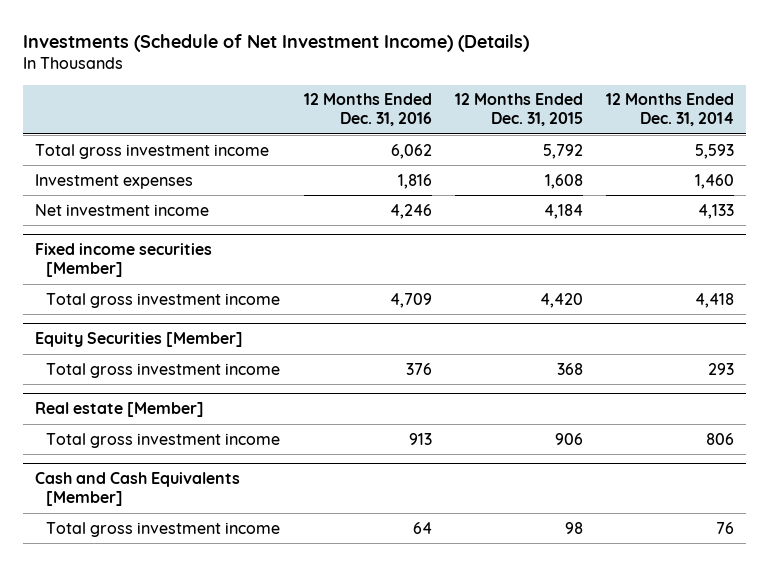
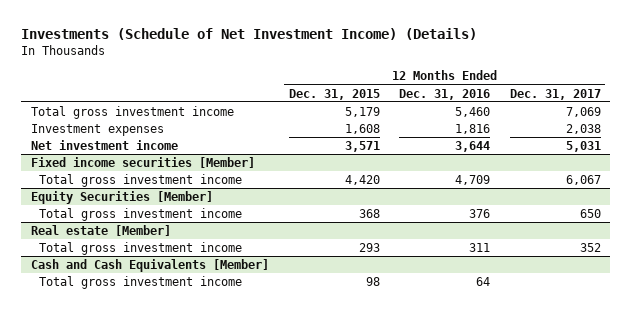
- | 12 Months Ended Dec. 31, 2016 | 12 Months Ended Dec. 31, 2015 | 12 Months Ended Dec. 31, 2014
+ | 12 Months Ended Dec. 31, 2015 | 12 Months Ended Dec. 31, 2016 | 12 Months Ended Dec. 31, 2017
- Total gross investment income | 6,062 | 5,792 | 5,593
+ Total gross investment income | 5,179 | 5,460 | 7,069
- Net investment income | 4,246 | 4,184 | 4,133
+ Net investment income | 3,571 | 3,644 | 5,031
@ Real estate [Member]
- Total gross investment income | 913 | 906 | 806
+ Total gross investment income | 293 | 311 | 352

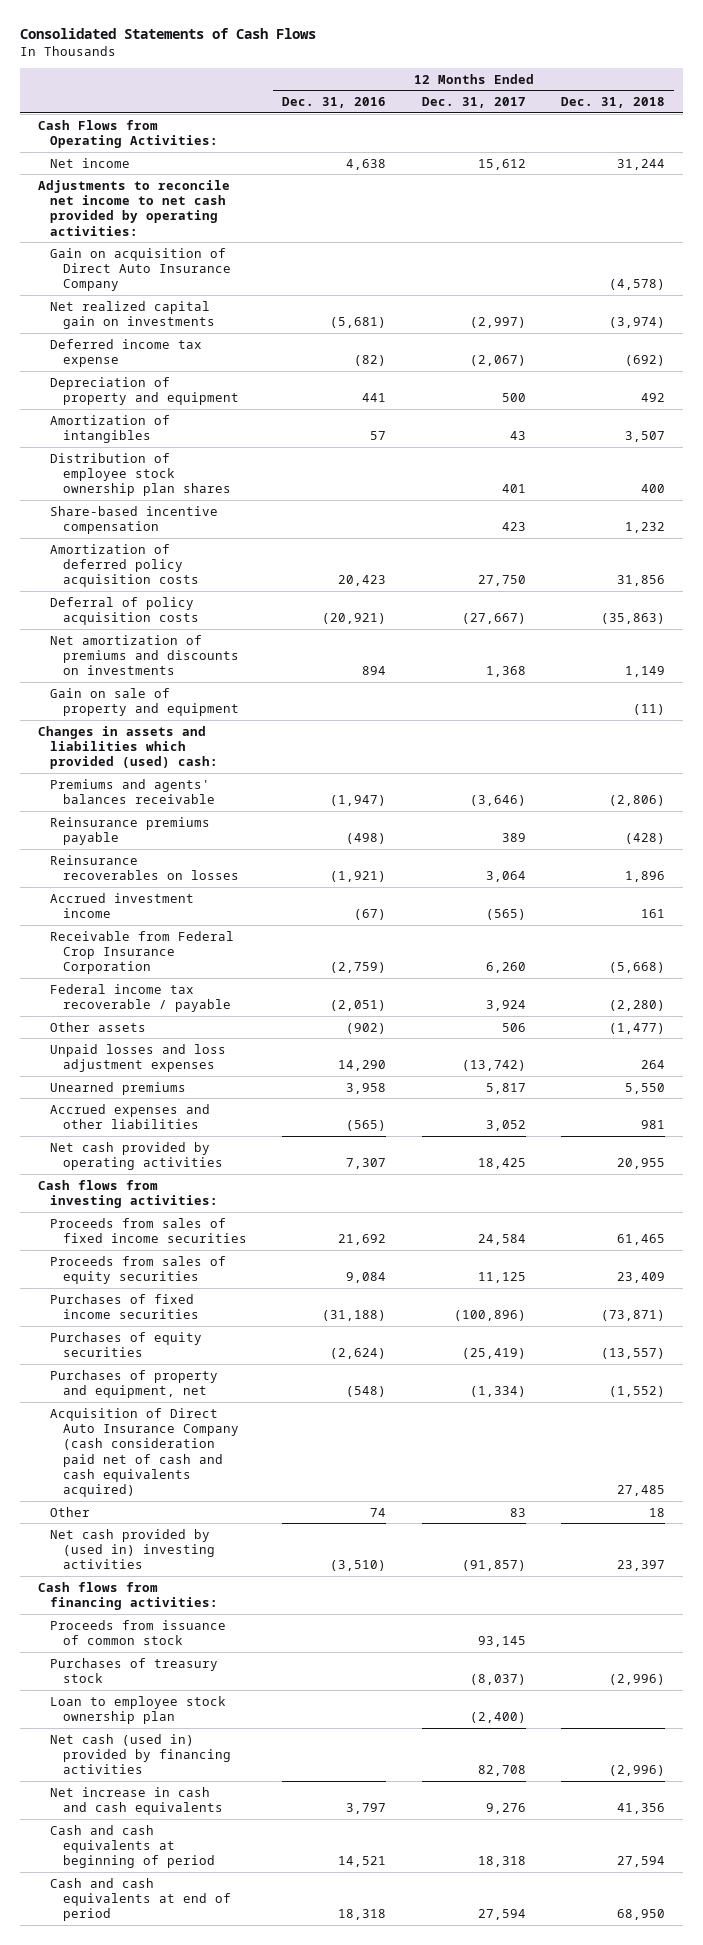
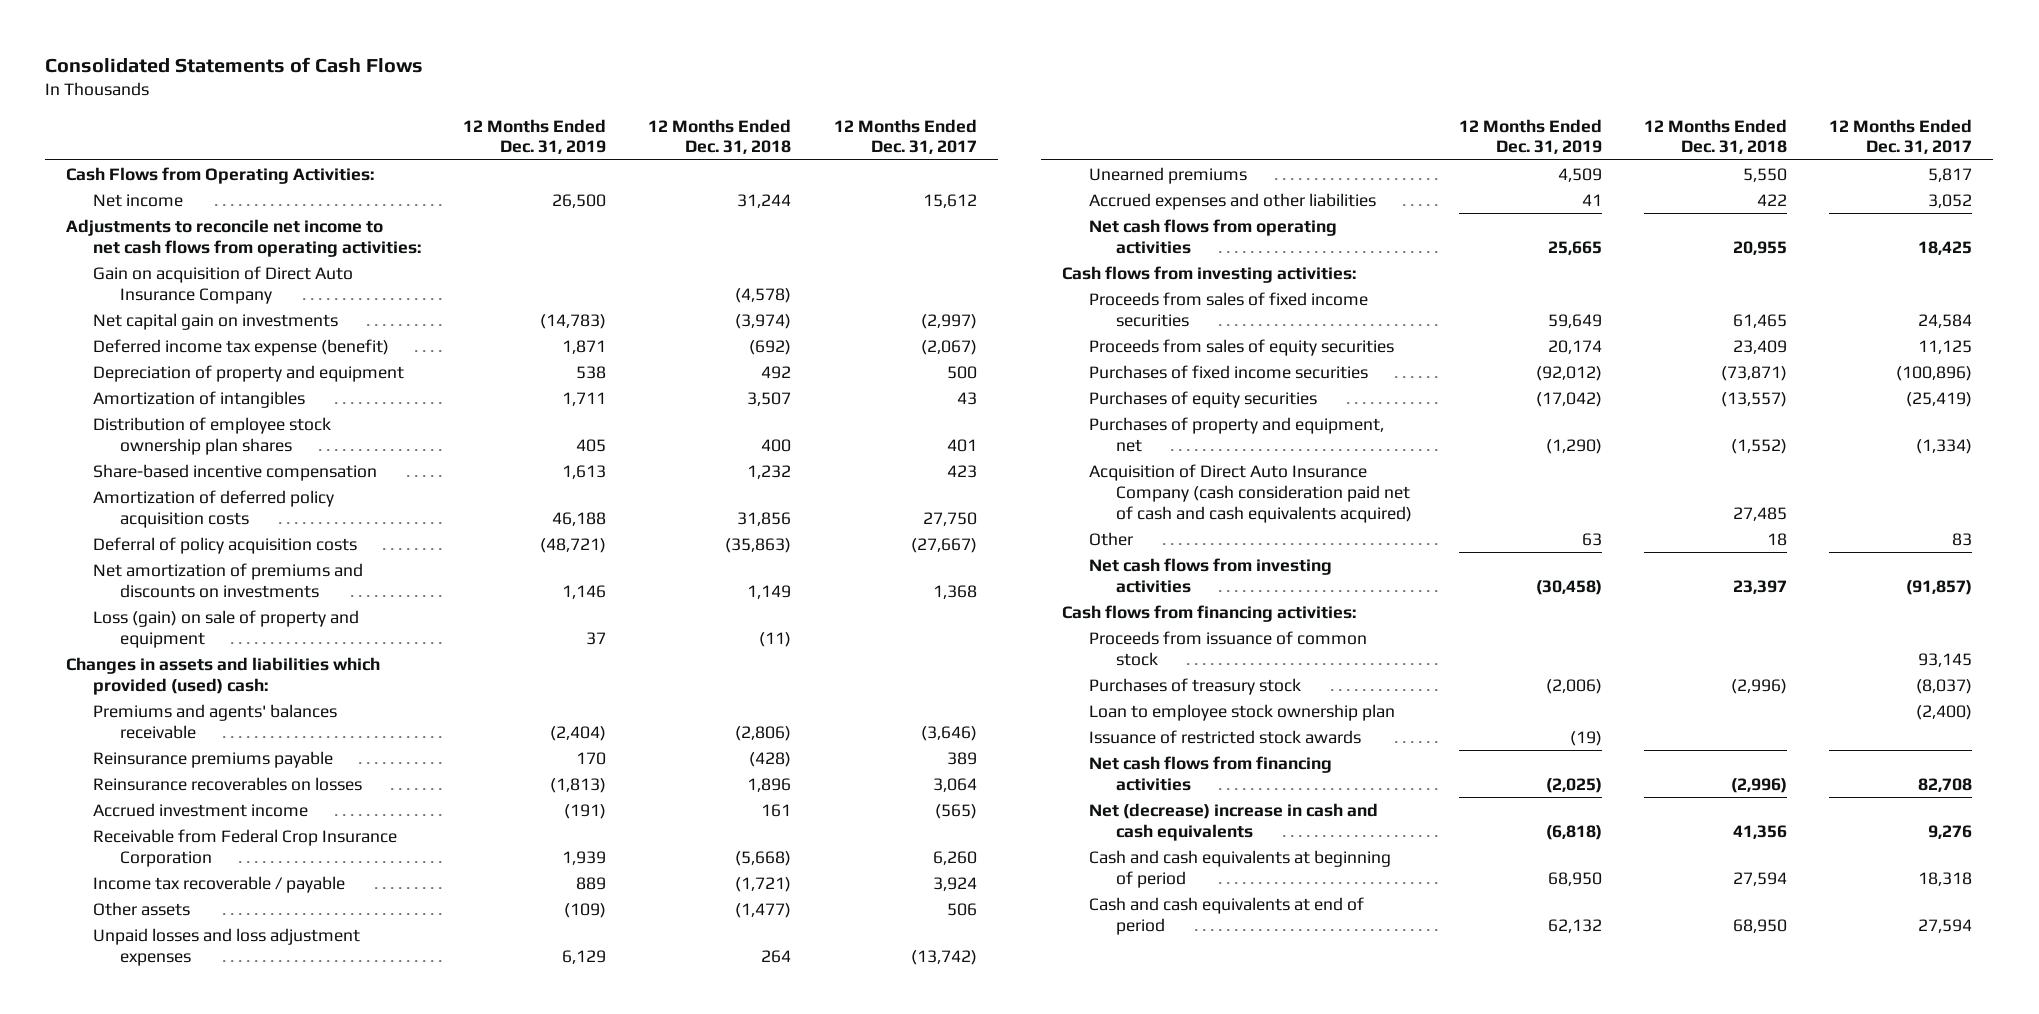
- | 12 Months Ended Dec. 31, 2016 | 12 Months Ended Dec. 31, 2017 | 12 Months Ended Dec. 31, 2018
+ | 12 Months Ended Dec. 31, 2019 | 12 Months Ended Dec. 31, 2018 | 12 Months Ended Dec. 31, 2017
- Adjustments to reconcile net income to net cash provided by operating activities:
+ Adjustments to reconcile net income to net cash flows from operating activities:
- Net realized capital gain on investments | (5,681) | (2,997) | (3,974)
- Deferred income tax expense | (82) | (2,067) | (692)
+ Net capital gain on investments | (14,783) | (3,974) | (2,997)
+ Deferred income tax expense (benefit) | 1,871 | (692) | (2,067)
- Gain on sale of property and equipment | | | (11)
+ Loss (gain) on sale of property and equipment | 37 | (11) |
- Federal income tax recoverable / payable | (2,051) | 3,924 | (2,280)
+ Income tax recoverable / payable | 889 | (1,721) | 3,924
- Accrued expenses and other liabilities | (565) | 3,052 | 981
- Net cash provided by operating activities | 7,307 | 18,425 | 20,955
+ Accrued expenses and other liabilities | 41 | 422 | 3,052
+ Net cash flows from operating activities | 25,665 | 20,955 | 18,425
- Net cash provided by (used in) investing activities | (3,510) | (91,857) | 23,397
+ Net cash flows from investing activities | (30,458) | 23,397 | (91,857)
- Net cash (used in) provided by financing activities | | 82,708 | (2,996)
- Net increase in cash and cash equivalents | 3,797 | 9,276 | 41,356
+ Issuance of restricted stock awards | (19) | |
+ Net cash flows from financing activities | (2,025) | (2,996) | 82,708
+ Net (decrease) increase in cash and cash equivalents | (6,818) | 41,356 | 9,276

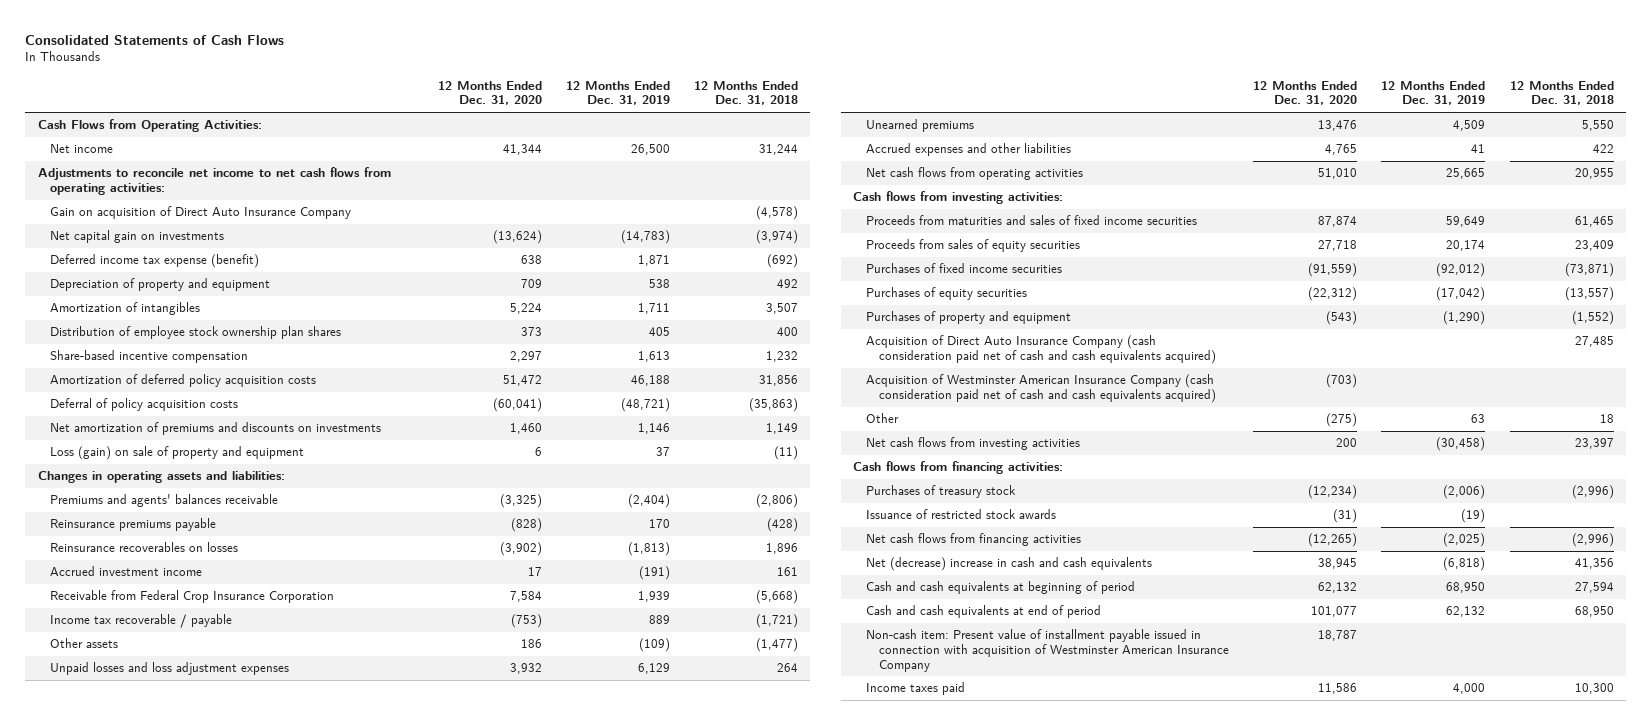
- | 12 Months Ended Dec. 31, 2019 | 12 Months Ended Dec. 31, 2018 | 12 Months Ended Dec. 31, 2017
+ | 12 Months Ended Dec. 31, 2020 | 12 Months Ended Dec. 31, 2019 | 12 Months Ended Dec. 31, 2018
- Changes in assets and liabilities which provided (used) cash:
+ Changes in operating assets and liabilities:
- Proceeds from sales of fixed income securities | 59,649 | 61,465 | 24,584
+ Proceeds from maturities and sales of fixed income securities | 87,874 | 59,649 | 61,465
- Purchases of property and equipment, net | (1,290) | (1,552) | (1,334)
+ Purchases of property and equipment | (543) | (1,290) | (1,552)
+ Acquisition of Westminster American Insurance Company (cash consideration paid net of cash and cash equivalents acquired) | (703) | |
- Proceeds from issuance of common stock | | | 93,145
- Loan to employee stock ownership plan | | | (2,400)
+ Non-cash item: Present value of installment payable issued in connection with acquisition of Westminster American Insurance Company | 18,787 | |
+ Income taxes paid | 11,586 | 4,000 | 10,300

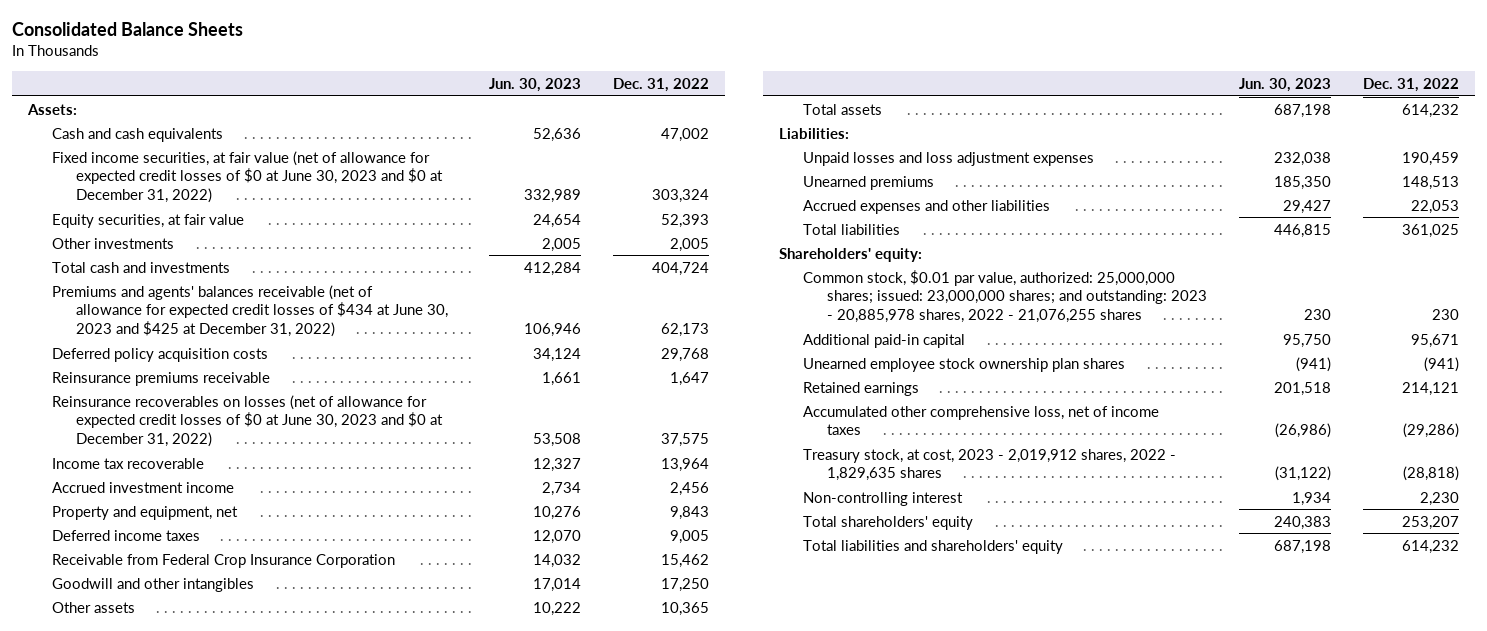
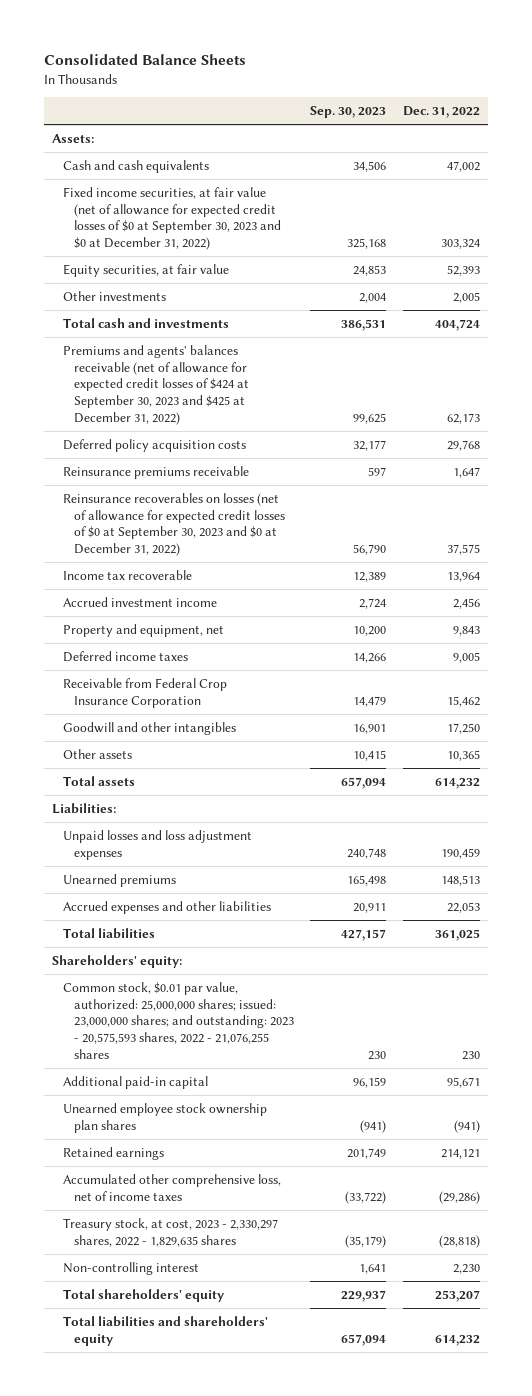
- | Jun. 30, 2023 | Dec. 31, 2022
+ | Sep. 30, 2023 | Dec. 31, 2022
- Fixed income securities, at fair value (net of allowance for expected credit losses of $0 at June 30, 2023 and $0 at December 31, 2022) | 332,989 | 303,324
+ Fixed income securities, at fair value (net of allowance for expected credit losses of $0 at September 30, 2023 and $0 at December 31, 2022) | 325,168 | 303,324
- Premiums and agents' balances receivable (net of allowance for expected credit losses of $434 at June 30, 2023 and $425 at December 31, 2022) | 106,946 | 62,173
+ Premiums and agents' balances receivable (net of allowance for expected credit losses of $424 at September 30, 2023 and $425 at December 31, 2022) | 99,625 | 62,173
- Reinsurance recoverables on losses (net of allowance for expected credit losses of $0 at June 30, 2023 and $0 at December 31, 2022) | 53,508 | 37,575
+ Reinsurance recoverables on losses (net of allowance for expected credit losses of $0 at September 30, 2023 and $0 at December 31, 2022) | 56,790 | 37,575
- Common stock, $0.01 par value, authorized: 25,000,000 shares; issued: 23,000,000 shares; and outstanding: 2023 - 20,885,978 shares, 2022 - 21,076,255 shares | 230 | 230
+ Common stock, $0.01 par value, authorized: 25,000,000 shares; issued: 23,000,000 shares; and outstanding: 2023 - 20,575,593 shares, 2022 - 21,076,255 shares | 230 | 230
- Treasury stock, at cost, 2023 - 2,019,912 shares, 2022 - 1,829,635 shares | (31,122) | (28,818)
+ Treasury stock, at cost, 2023 - 2,330,297 shares, 2022 - 1,829,635 shares | (35,179) | (28,818)

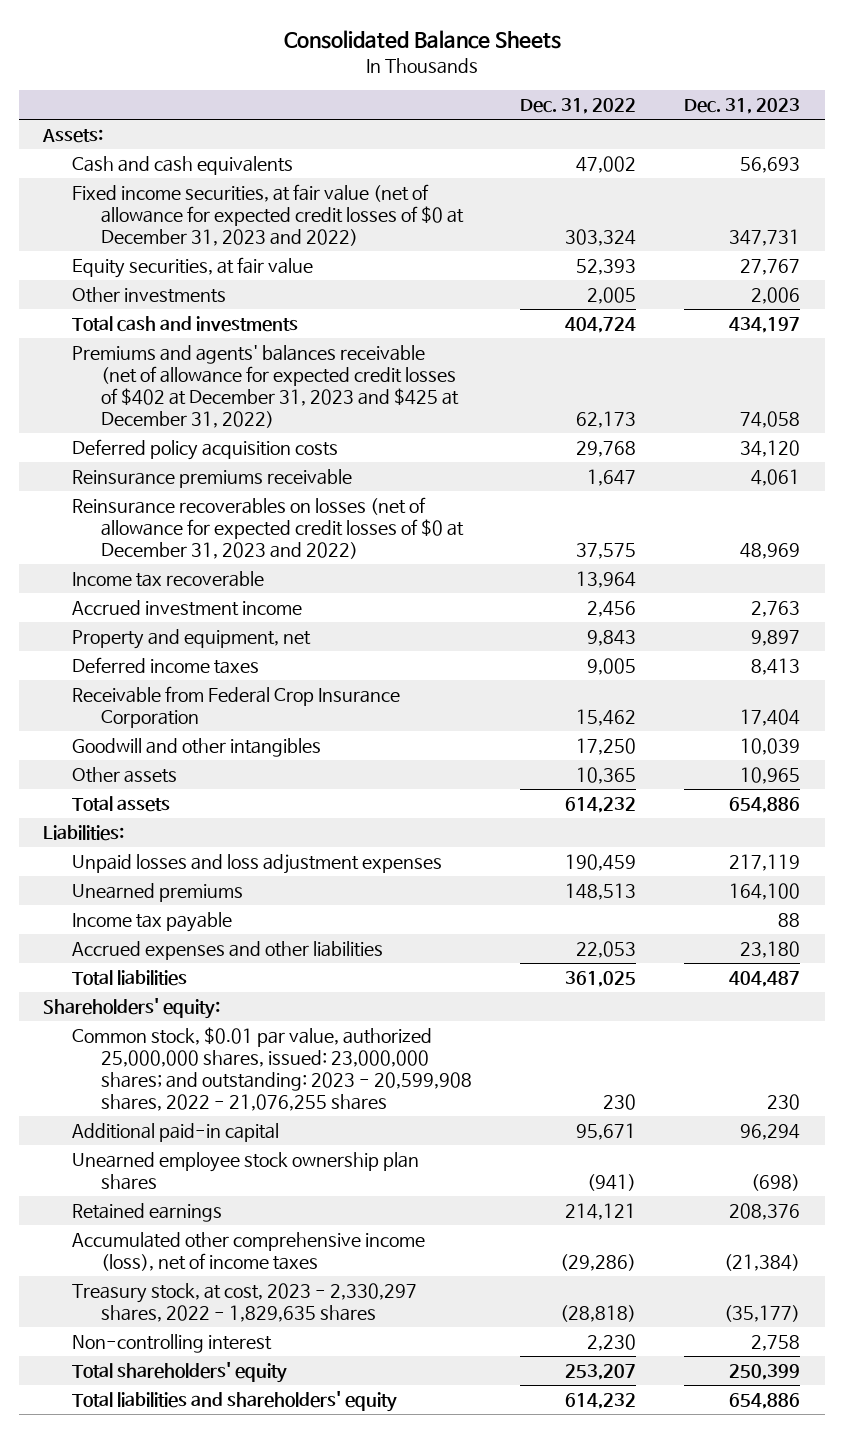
- | Sep. 30, 2023 | Dec. 31, 2022
+ | Dec. 31, 2022 | Dec. 31, 2023
- Fixed income securities, at fair value (net of allowance for expected credit losses of $0 at September 30, 2023 and $0 at December 31, 2022) | 325,168 | 303,324
+ Fixed income securities, at fair value (net of allowance for expected credit losses of $0 at December 31, 2023 and 2022) | 303,324 | 347,731
- Premiums and agents' balances receivable (net of allowance for expected credit losses of $424 at September 30, 2023 and $425 at December 31, 2022) | 99,625 | 62,173
+ Premiums and agents' balances receivable (net of allowance for expected credit losses of $402 at December 31, 2023 and $425 at December 31, 2022) | 62,173 | 74,058
- Reinsurance recoverables on losses (net of allowance for expected credit losses of $0 at September 30, 2023 and $0 at December 31, 2022) | 56,790 | 37,575
+ Reinsurance recoverables on losses (net of allowance for expected credit losses of $0 at December 31, 2023 and 2022) | 37,575 | 48,969
+ Income tax payable | | 88
- Common stock, $0.01 par value, authorized: 25,000,000 shares; issued: 23,000,000 shares; and outstanding: 2023 - 20,575,593 shares, 2022 - 21,076,255 shares | 230 | 230
+ Common stock, $0.01 par value, authorized 25,000,000 shares, issued: 23,000,000 shares; and outstanding: 2023 - 20,599,908 shares, 2022 - 21,076,255 shares | 230 | 230
- Accumulated other comprehensive loss, net of income taxes | (33,722) | (29,286)
+ Accumulated other comprehensive income (loss), net of income taxes | (29,286) | (21,384)

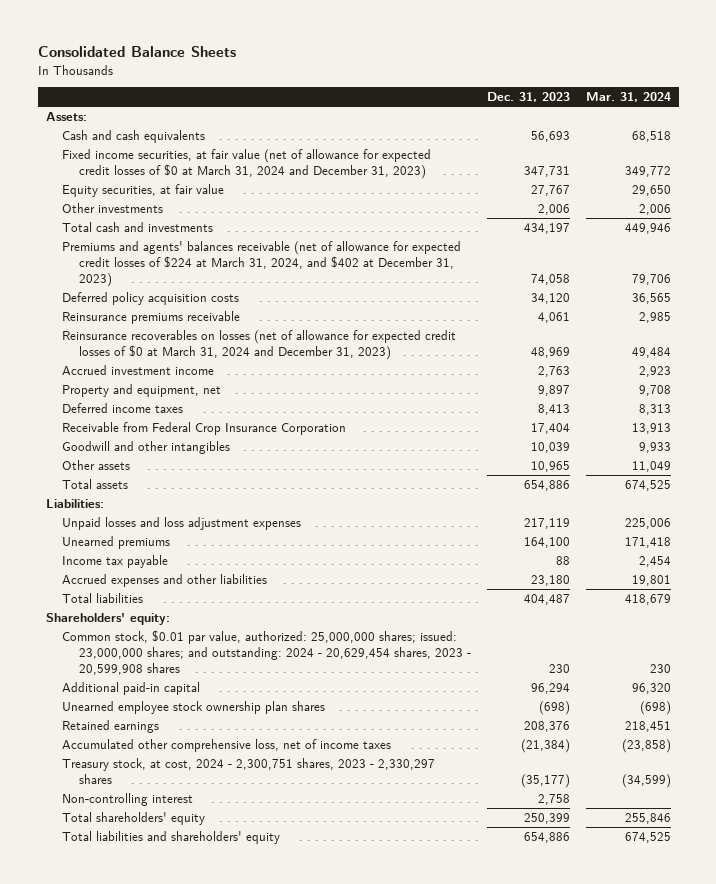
- | Dec. 31, 2022 | Dec. 31, 2023
+ | Dec. 31, 2023 | Mar. 31, 2024
- Fixed income securities, at fair value (net of allowance for expected credit losses of $0 at December 31, 2023 and 2022) | 303,324 | 347,731
+ Fixed income securities, at fair value (net of allowance for expected credit losses of $0 at March 31, 2024 and December 31, 2023) | 347,731 | 349,772
- Premiums and agents' balances receivable (net of allowance for expected credit losses of $402 at December 31, 2023 and $425 at December 31, 2022) | 62,173 | 74,058
+ Premiums and agents' balances receivable (net of allowance for expected credit losses of $224 at March 31, 2024, and $402 at December 31, 2023) | 74,058 | 79,706
- Reinsurance recoverables on losses (net of allowance for expected credit losses of $0 at December 31, 2023 and 2022) | 37,575 | 48,969
- Income tax recoverable | 13,964 |
+ Reinsurance recoverables on losses (net of allowance for expected credit losses of $0 at March 31, 2024 and December 31, 2023) | 48,969 | 49,484
- Common stock, $0.01 par value, authorized 25,000,000 shares, issued: 23,000,000 shares; and outstanding: 2023 - 20,599,908 shares, 2022 - 21,076,255 shares | 230 | 230
+ Common stock, $0.01 par value, authorized: 25,000,000 shares; issued: 23,000,000 shares; and outstanding: 2024 - 20,629,454 shares, 2023 - 20,599,908 shares | 230 | 230
- Accumulated other comprehensive income (loss), net of income taxes | (29,286) | (21,384)
- Treasury stock, at cost, 2023 - 2,330,297 shares, 2022 - 1,829,635 shares | (28,818) | (35,177)
+ Accumulated other comprehensive loss, net of income taxes | (21,384) | (23,858)
+ Treasury stock, at cost, 2024 - 2,300,751 shares, 2023 - 2,330,297 shares | (35,177) | (34,599)

